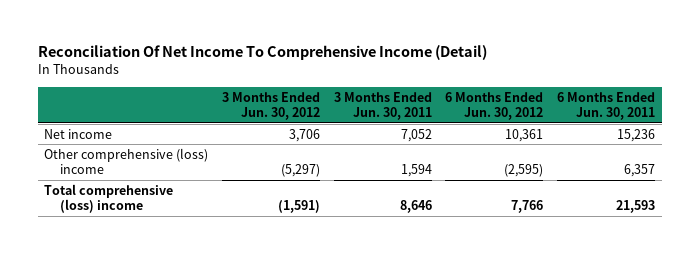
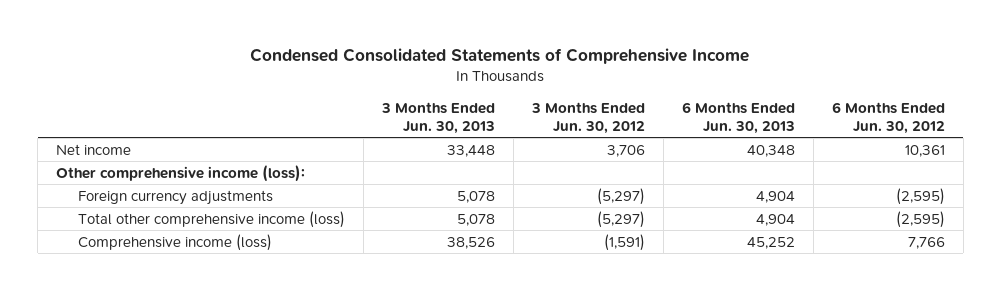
- Reconciliation Of Net Income To Comprehensive Income (Detail)
+ Condensed Consolidated Statements of Comprehensive Income
- | 3 Months Ended Jun. 30, 2012 | 3 Months Ended Jun. 30, 2011 | 6 Months Ended Jun. 30, 2012 | 6 Months Ended Jun. 30, 2011
+ | 3 Months Ended Jun. 30, 2013 | 3 Months Ended Jun. 30, 2012 | 6 Months Ended Jun. 30, 2013 | 6 Months Ended Jun. 30, 2012
- Other comprehensive (loss) income | (5,297) | 1,594 | (2,595) | 6,357
- Total comprehensive (loss) income | (1,591) | 8,646 | 7,766 | 21,593
+ Other comprehensive income (loss):
+ Foreign currency adjustments | 5,078 | (5,297) | 4,904 | (2,595)
+ Total other comprehensive income (loss) | 5,078 | (5,297) | 4,904 | (2,595)
+ Comprehensive income (loss) | 38,526 | (1,591) | 45,252 | 7,766

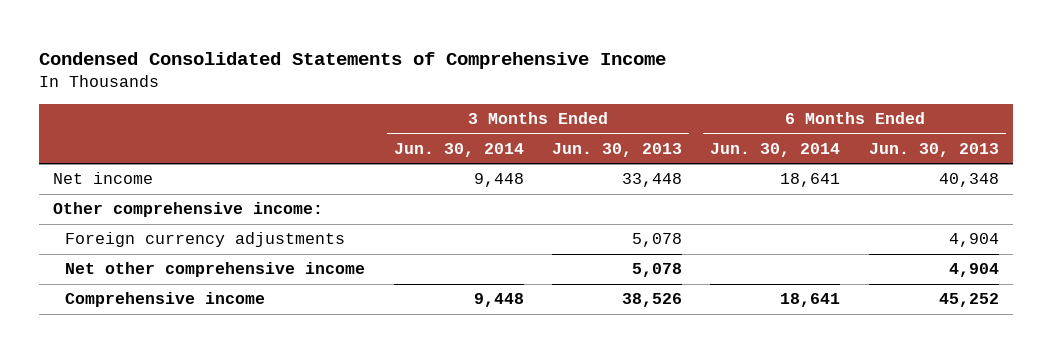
- | 3 Months Ended Jun. 30, 2013 | 3 Months Ended Jun. 30, 2012 | 6 Months Ended Jun. 30, 2013 | 6 Months Ended Jun. 30, 2012
+ | 3 Months Ended Jun. 30, 2014 | 3 Months Ended Jun. 30, 2013 | 6 Months Ended Jun. 30, 2014 | 6 Months Ended Jun. 30, 2013
- Other comprehensive income (loss):
+ Other comprehensive income:
- Total other comprehensive income (loss) | 5,078 | (5,297) | 4,904 | (2,595)
- Comprehensive income (loss) | 38,526 | (1,591) | 45,252 | 7,766
+ Net other comprehensive income | | 5,078 | | 4,904
+ Comprehensive income | 9,448 | 38,526 | 18,641 | 45,252

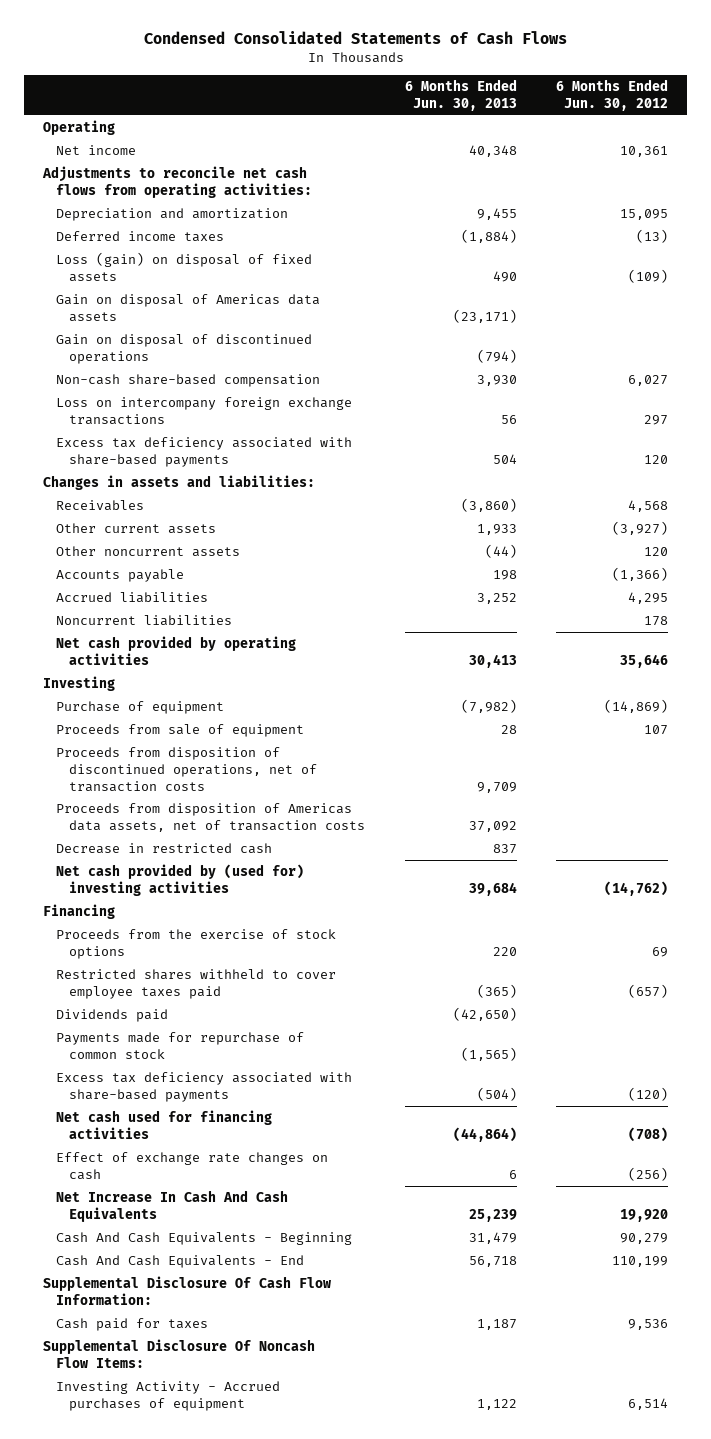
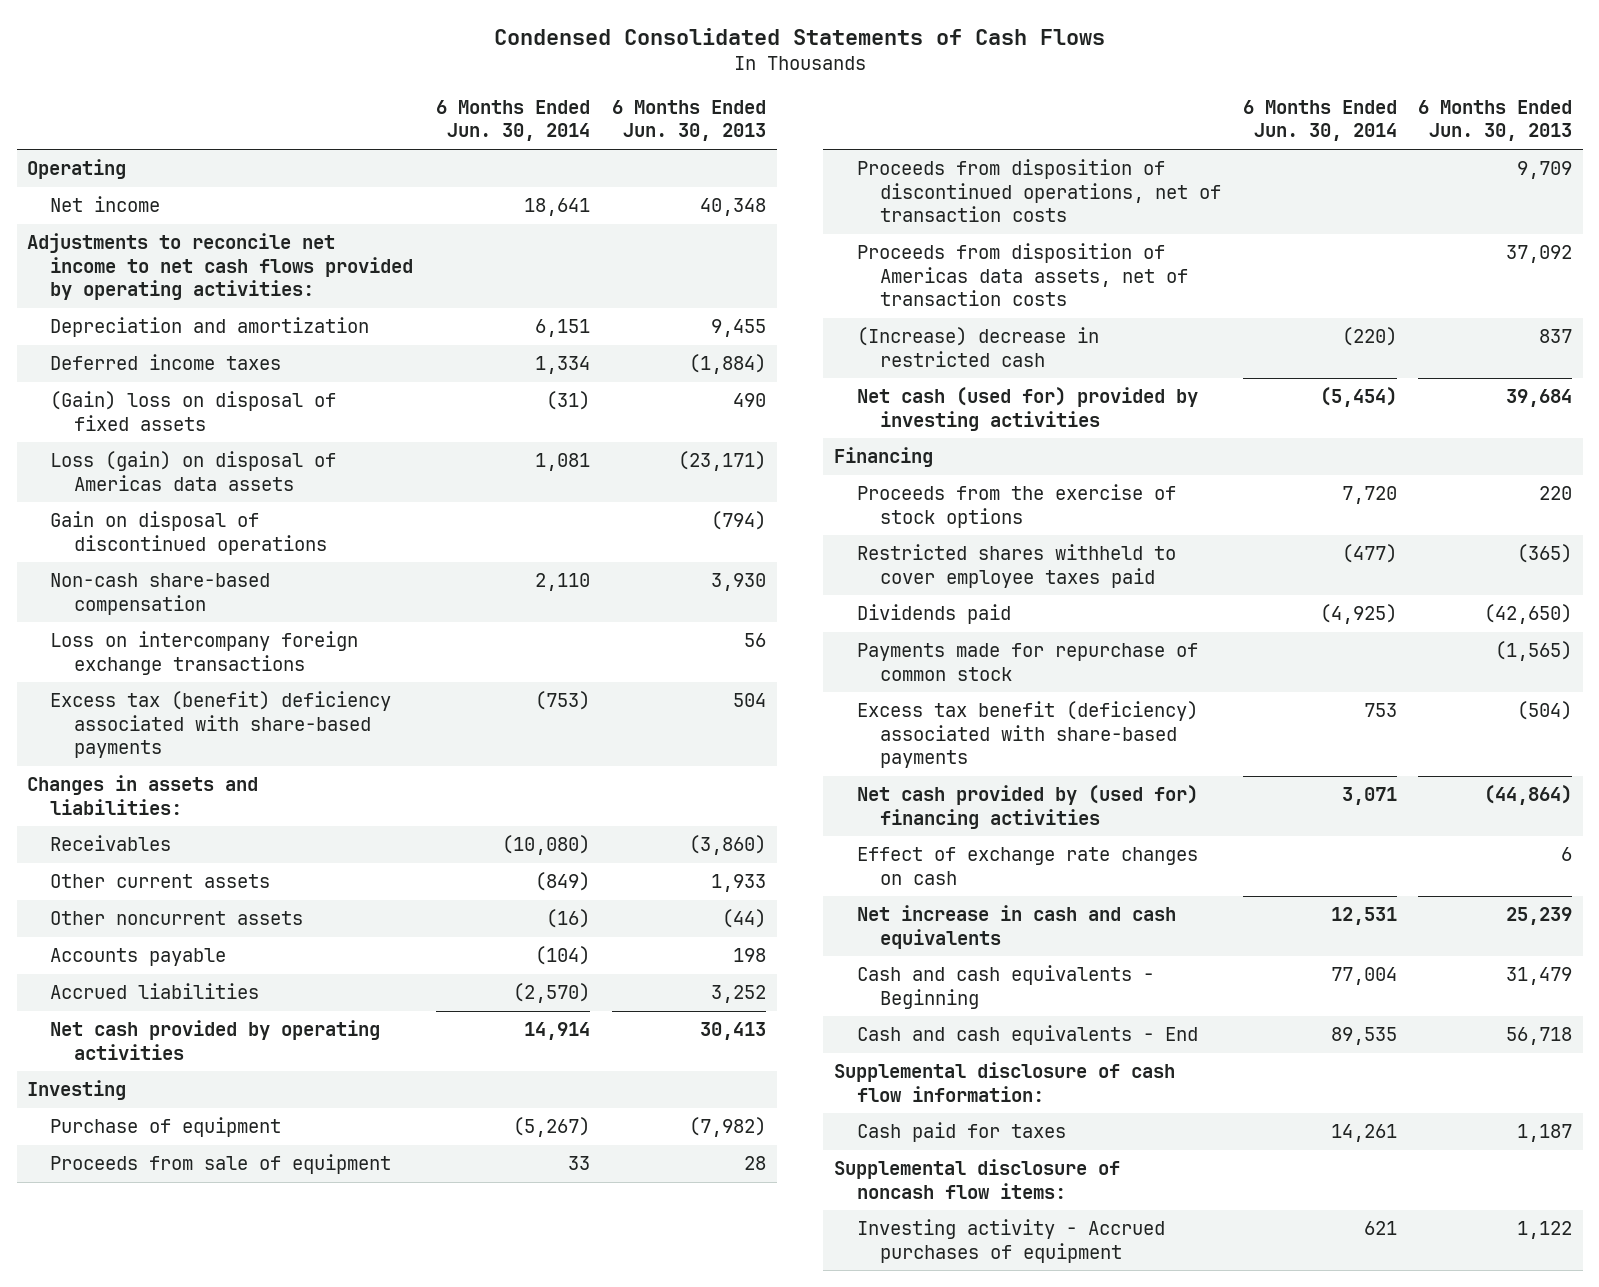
- | 6 Months Ended Jun. 30, 2013 | 6 Months Ended Jun. 30, 2012
+ | 6 Months Ended Jun. 30, 2014 | 6 Months Ended Jun. 30, 2013
- Adjustments to reconcile net cash flows from operating activities:
+ Adjustments to reconcile net income to net cash flows provided by operating activities:
- Loss (gain) on disposal of fixed assets | 490 | (109)
- Gain on disposal of Americas data assets | (23,171) |
+ (Gain) loss on disposal of fixed assets | (31) | 490
+ Loss (gain) on disposal of Americas data assets | 1,081 | (23,171)
- Excess tax deficiency associated with share-based payments | 504 | 120
+ Excess tax (benefit) deficiency associated with share-based payments | (753) | 504
- Noncurrent liabilities | | 178
- Decrease in restricted cash | 837 |
- Net cash provided by (used for) investing activities | 39,684 | (14,762)
+ (Increase) decrease in restricted cash | (220) | 837
+ Net cash (used for) provided by investing activities | (5,454) | 39,684
- Excess tax deficiency associated with share-based payments | (504) | (120)
- Net cash used for financing activities | (44,864) | (708)
+ Excess tax benefit (deficiency) associated with share-based payments | 753 | (504)
+ Net cash provided by (used for) financing activities | 3,071 | (44,864)
- Net Increase In Cash And Cash Equivalents | 25,239 | 19,920
- Cash And Cash Equivalents - Beginning | 31,479 | 90,279
- Cash And Cash Equivalents - End | 56,718 | 110,199
- Supplemental Disclosure Of Cash Flow Information:
+ Net increase in cash and cash equivalents | 12,531 | 25,239
+ Cash and cash equivalents - Beginning | 77,004 | 31,479
+ Cash and cash equivalents - End | 89,535 | 56,718
+ Supplemental disclosure of cash flow information:
- Supplemental Disclosure Of Noncash Flow Items:
- Investing Activity - Accrued purchases of equipment | 1,122 | 6,514
+ Supplemental disclosure of noncash flow items:
+ Investing activity - Accrued purchases of equipment | 621 | 1,122

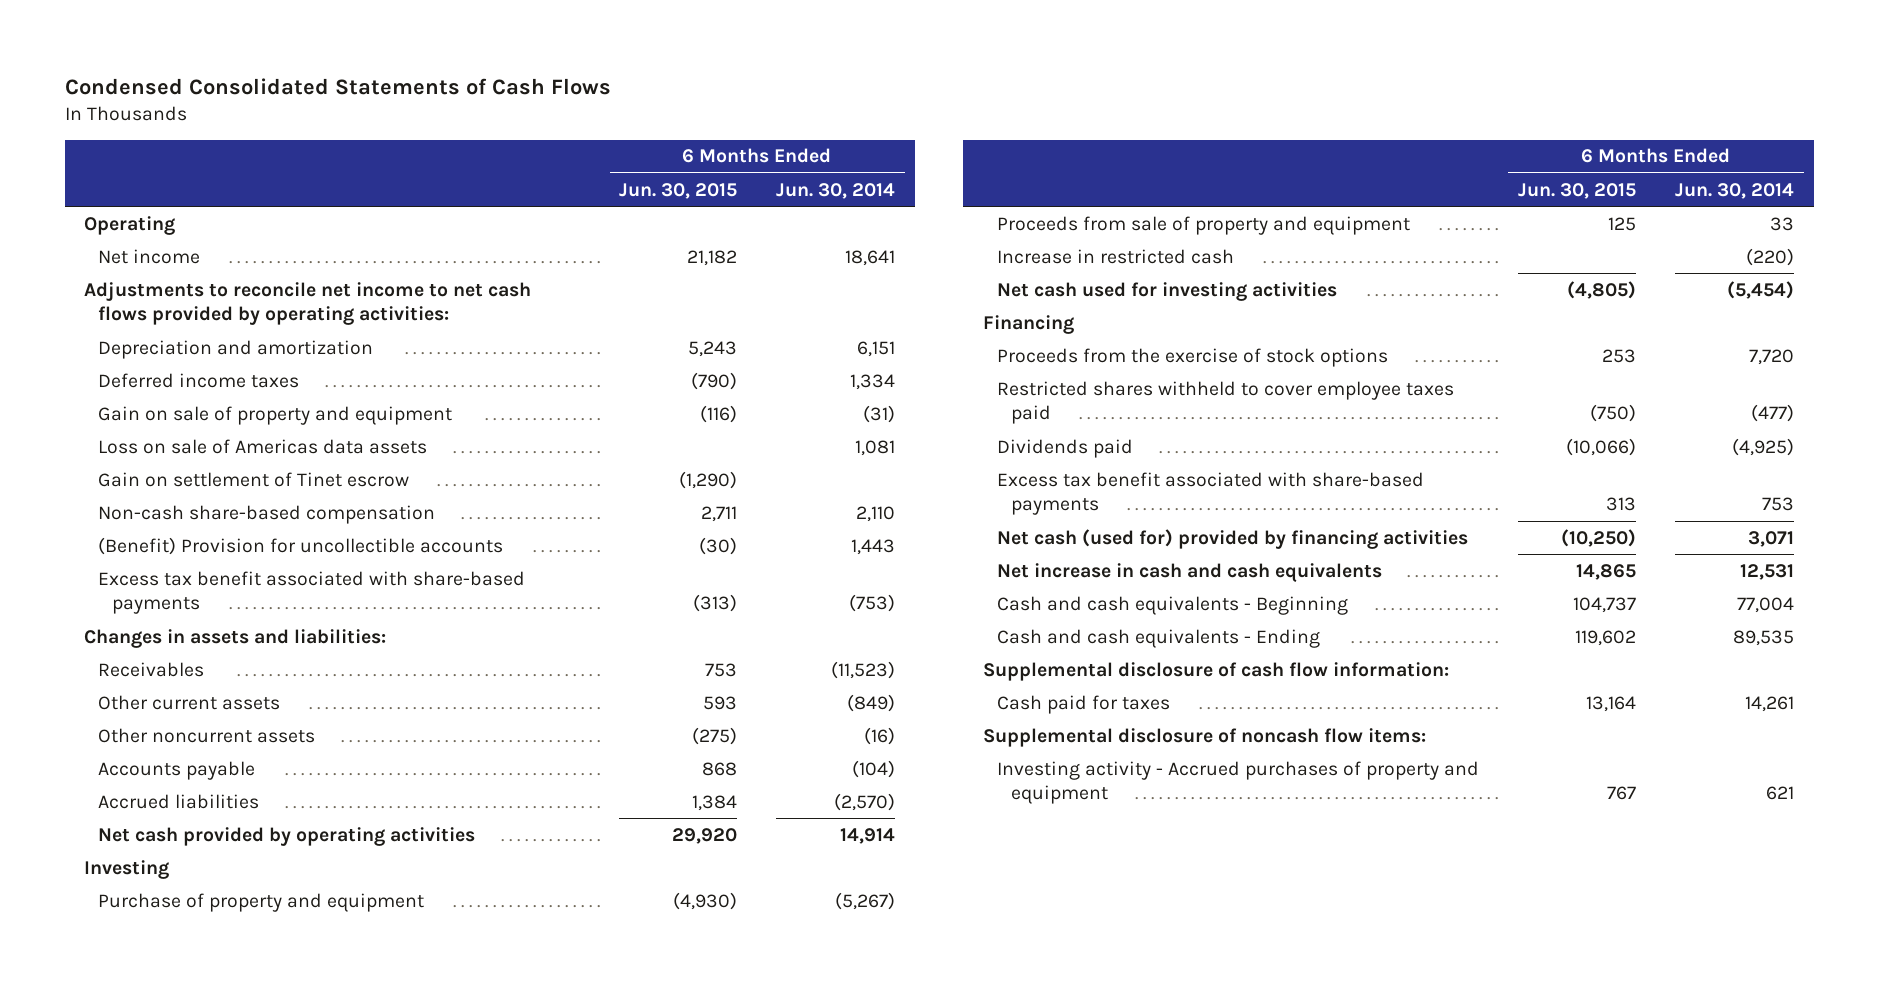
- | 6 Months Ended Jun. 30, 2014 | 6 Months Ended Jun. 30, 2013
+ | 6 Months Ended Jun. 30, 2015 | 6 Months Ended Jun. 30, 2014
- (Gain) loss on disposal of fixed assets | (31) | 490
- Loss (gain) on disposal of Americas data assets | 1,081 | (23,171)
- Gain on disposal of discontinued operations | | (794)
+ Gain on sale of property and equipment | (116) | (31)
+ Loss on sale of Americas data assets | | 1,081
+ Gain on settlement of Tinet escrow | (1,290) |
- Loss on intercompany foreign exchange transactions | | 56
- Excess tax (benefit) deficiency associated with share-based payments | (753) | 504
+ (Benefit) Provision for uncollectible accounts | (30) | 1,443
+ Excess tax benefit associated with share-based payments | (313) | (753)
- Receivables | (10,080) | (3,860)
+ Receivables | 753 | (11,523)
- Purchase of equipment | (5,267) | (7,982)
- Proceeds from sale of equipment | 33 | 28
- Proceeds from disposition of discontinued operations, net of transaction costs | | 9,709
- Proceeds from disposition of Americas data assets, net of transaction costs | | 37,092
- (Increase) decrease in restricted cash | (220) | 837
- Net cash (used for) provided by investing activities | (5,454) | 39,684
+ Purchase of property and equipment | (4,930) | (5,267)
+ Proceeds from sale of property and equipment | 125 | 33
+ Increase in restricted cash | | (220)
+ Net cash used for investing activities | (4,805) | (5,454)
- Payments made for repurchase of common stock | | (1,565)
- Excess tax benefit (deficiency) associated with share-based payments | 753 | (504)
- Net cash provided by (used for) financing activities | 3,071 | (44,864)
- Effect of exchange rate changes on cash | | 6
+ Excess tax benefit associated with share-based payments | 313 | 753
+ Net cash (used for) provided by financing activities | (10,250) | 3,071
- Cash and cash equivalents - End | 89,535 | 56,718
+ Cash and cash equivalents - Ending | 119,602 | 89,535
- Investing activity - Accrued purchases of equipment | 621 | 1,122
+ Investing activity - Accrued purchases of property and equipment | 767 | 621

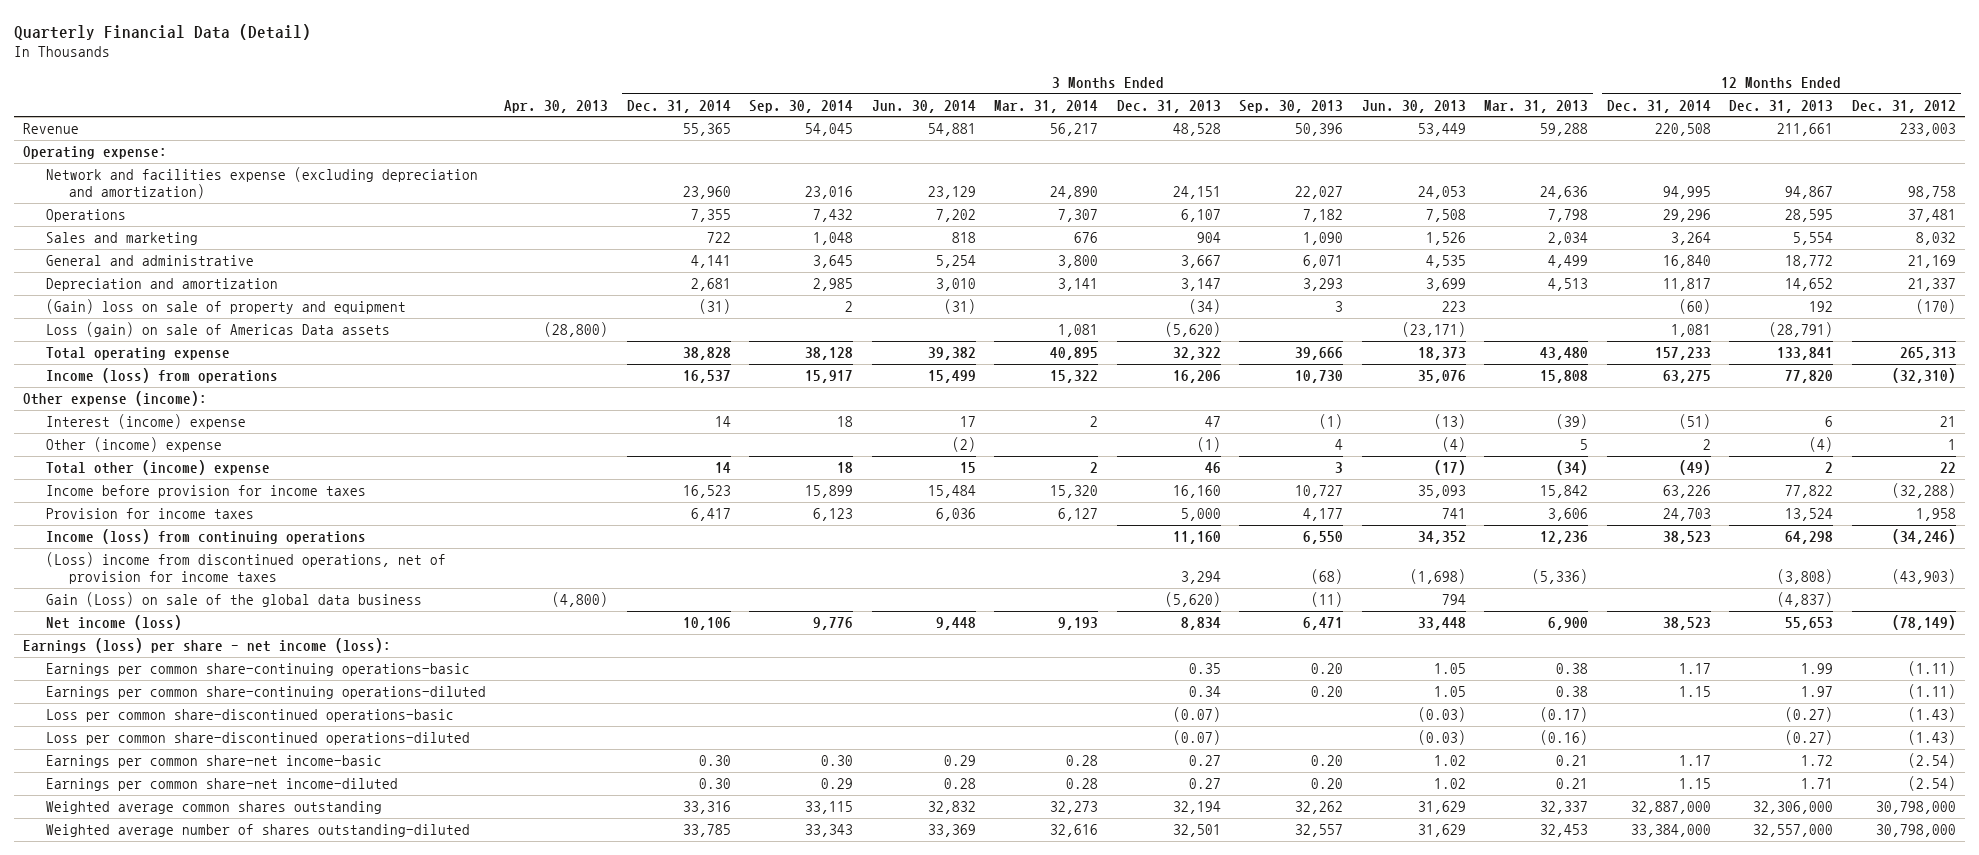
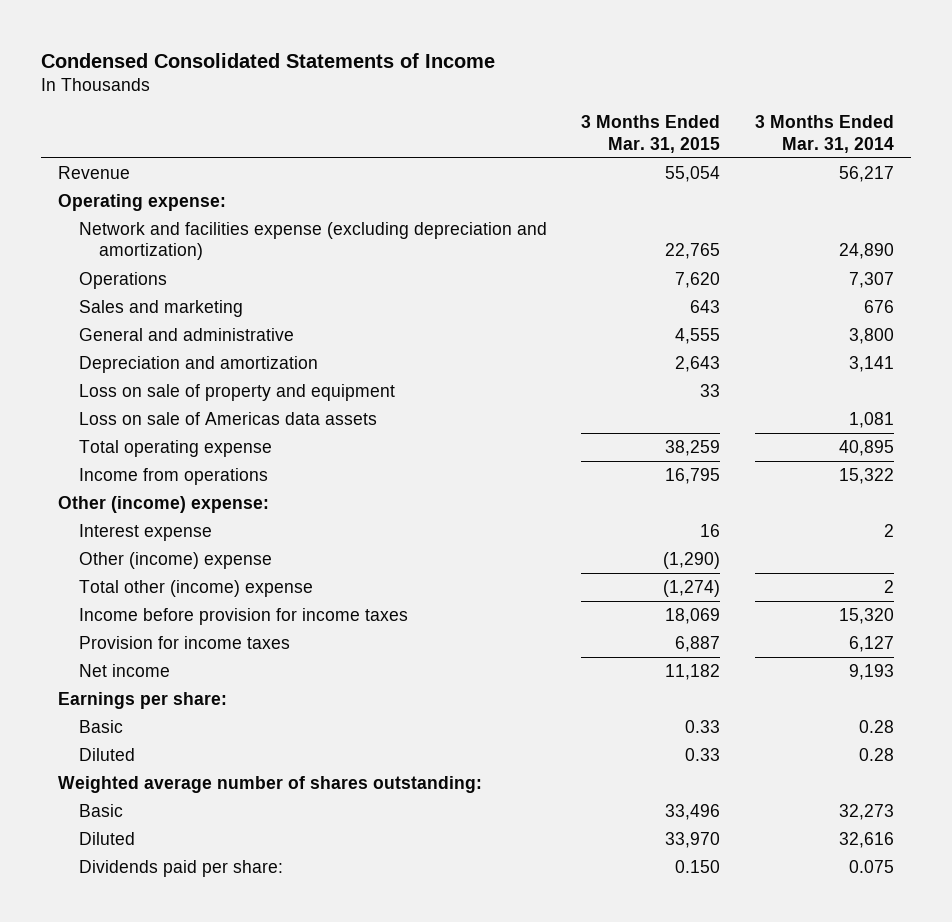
- Quarterly Financial Data (Detail)
+ Condensed Consolidated Statements of Income
- | Apr. 30, 2013 | 3 Months Ended Dec. 31, 2014 | 3 Months Ended Sep. 30, 2014 | 3 Months Ended Jun. 30, 2014 | 3 Months Ended Mar. 31, 2014 | 3 Months Ended Dec. 31, 2013 | 3 Months Ended Sep. 30, 2013 | 3 Months Ended Jun. 30, 2013 | 3 Months Ended Mar. 31, 2013 | 12 Months Ended Dec. 31, 2014 | 12 Months Ended Dec. 31, 2013 | 12 Months Ended Dec. 31, 2012
+ | 3 Months Ended Mar. 31, 2015 | 3 Months Ended Mar. 31, 2014
- (Gain) loss on sale of property and equipment | | (31) | 2 | (31) | | (34) | 3 | 223 | | (60) | 192 | (170)
- Loss (gain) on sale of Americas Data assets | (28,800) | | | | 1,081 | (5,620) | | (23,171) | | 1,081 | (28,791) |
+ Loss on sale of property and equipment | 33 |
+ Loss on sale of Americas data assets | | 1,081
- Income (loss) from operations | | 16,537 | 15,917 | 15,499 | 15,322 | 16,206 | 10,730 | 35,076 | 15,808 | 63,275 | 77,820 | (32,310)
- Other expense (income):
- Interest (income) expense | | 14 | 18 | 17 | 2 | 47 | (1) | (13) | (39) | (51) | 6 | 21
+ Income from operations | 16,795 | 15,322
+ Other (income) expense:
+ Interest expense | 16 | 2
- Income (loss) from continuing operations | | | | | | 11,160 | 6,550 | 34,352 | 12,236 | 38,523 | 64,298 | (34,246)
- (Loss) income from discontinued operations, net of provision for income taxes | | | | | | 3,294 | (68) | (1,698) | (5,336) | | (3,808) | (43,903)
- Gain (Loss) on sale of the global data business | (4,800) | | | | | (5,620) | (11) | 794 | | | (4,837) |
- Net income (loss) | | 10,106 | 9,776 | 9,448 | 9,193 | 8,834 | 6,471 | 33,448 | 6,900 | 38,523 | 55,653 | (78,149)
- Earnings (loss) per share - net income (loss):
- Earnings per common share-continuing operations-basic | | | | | | 0.35 | 0.20 | 1.05 | 0.38 | 1.17 | 1.99 | (1.11)
- Earnings per common share-continuing operations-diluted | | | | | | 0.34 | 0.20 | 1.05 | 0.38 | 1.15 | 1.97 | (1.11)
- Loss per common share-discontinued operations-basic | | | | | | (0.07) | | (0.03) | (0.17) | | (0.27) | (1.43)
- Loss per common share-discontinued operations-diluted | | | | | | (0.07) | | (0.03) | (0.16) | | (0.27) | (1.43)
- Earnings per common share-net income-basic | | 0.30 | 0.30 | 0.29 | 0.28 | 0.27 | 0.20 | 1.02 | 0.21 | 1.17 | 1.72 | (2.54)
- Earnings per common share-net income-diluted | | 0.30 | 0.29 | 0.28 | 0.28 | 0.27 | 0.20 | 1.02 | 0.21 | 1.15 | 1.71 | (2.54)
- Weighted average common shares outstanding | | 33,316 | 33,115 | 32,832 | 32,273 | 32,194 | 32,262 | 31,629 | 32,337 | 32,887,000 | 32,306,000 | 30,798,000
- Weighted average number of shares outstanding-diluted | | 33,785 | 33,343 | 33,369 | 32,616 | 32,501 | 32,557 | 31,629 | 32,453 | 33,384,000 | 32,557,000 | 30,798,000
+ Net income | 11,182 | 9,193
+ Earnings per share:
+ Basic | 0.33 | 0.28
+ Diluted | 0.33 | 0.28
+ Weighted average number of shares outstanding:
+ Basic | 33,496 | 32,273
+ Diluted | 33,970 | 32,616
+ Dividends paid per share: | 0.150 | 0.075

